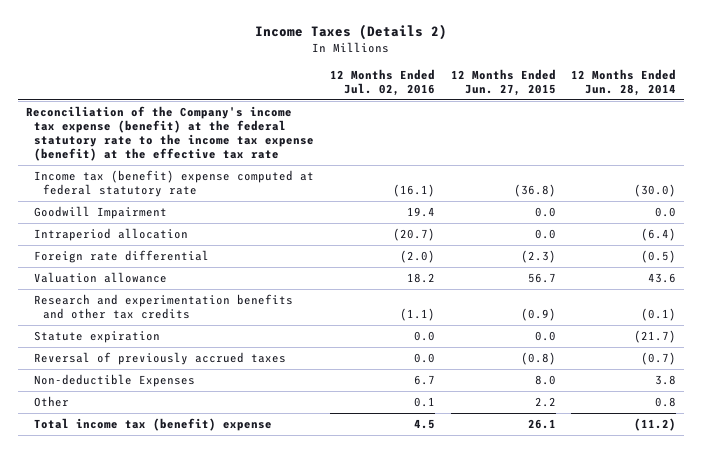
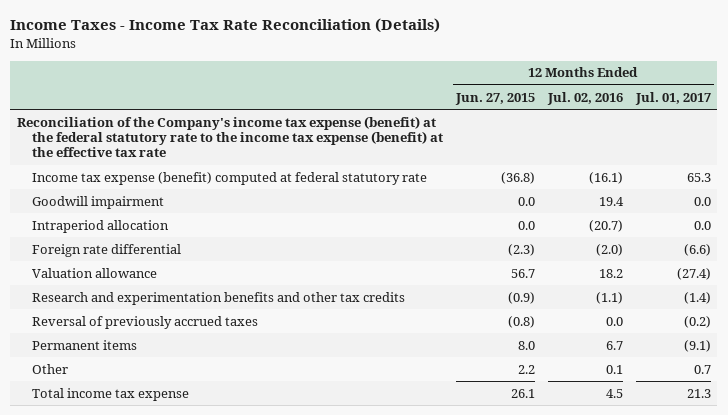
- Income Taxes (Details 2)
+ Income Taxes - Income Tax Rate Reconciliation (Details)
- | 12 Months Ended Jul. 02, 2016 | 12 Months Ended Jun. 27, 2015 | 12 Months Ended Jun. 28, 2014
+ | 12 Months Ended Jun. 27, 2015 | 12 Months Ended Jul. 02, 2016 | 12 Months Ended Jul. 01, 2017
- Income tax (benefit) expense computed at federal statutory rate | (16.1) | (36.8) | (30.0)
- Goodwill Impairment | 19.4 | 0.0 | 0.0
+ Income tax expense (benefit) computed at federal statutory rate | (36.8) | (16.1) | 65.3
+ Goodwill impairment | 0.0 | 19.4 | 0.0
- Statute expiration | 0.0 | 0.0 | (21.7)
- Non-deductible Expenses | 6.7 | 8.0 | 3.8
+ Permanent items | 8.0 | 6.7 | (9.1)
- Total income tax (benefit) expense | 4.5 | 26.1 | (11.2)
+ Total income tax expense | 26.1 | 4.5 | 21.3

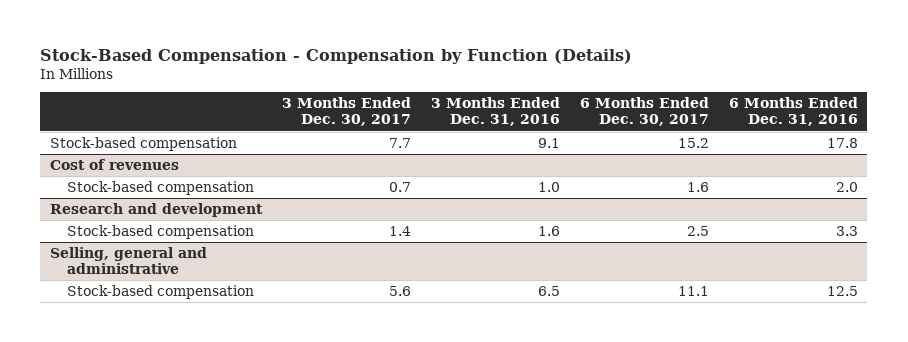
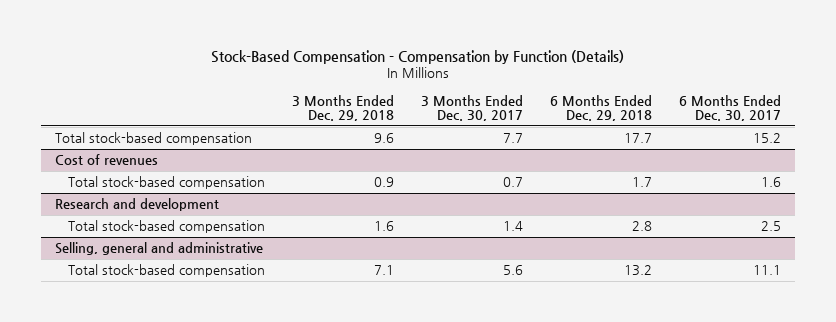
- | 3 Months Ended Dec. 30, 2017 | 3 Months Ended Dec. 31, 2016 | 6 Months Ended Dec. 30, 2017 | 6 Months Ended Dec. 31, 2016
+ | 3 Months Ended Dec. 29, 2018 | 3 Months Ended Dec. 30, 2017 | 6 Months Ended Dec. 29, 2018 | 6 Months Ended Dec. 30, 2017
- Stock-based compensation | 7.7 | 9.1 | 15.2 | 17.8
+ Total stock-based compensation | 9.6 | 7.7 | 17.7 | 15.2
@ Cost of revenues
- Stock-based compensation | 0.7 | 1.0 | 1.6 | 2.0
+ Total stock-based compensation | 0.9 | 0.7 | 1.7 | 1.6
@ Research and development
- Stock-based compensation | 1.4 | 1.6 | 2.5 | 3.3
+ Total stock-based compensation | 1.6 | 1.4 | 2.8 | 2.5
@ Selling, general and administrative
- Stock-based compensation | 5.6 | 6.5 | 11.1 | 12.5
+ Total stock-based compensation | 7.1 | 5.6 | 13.2 | 11.1

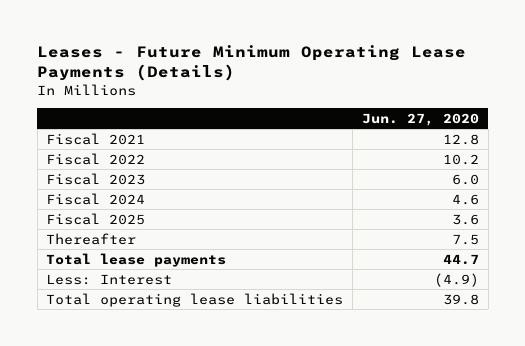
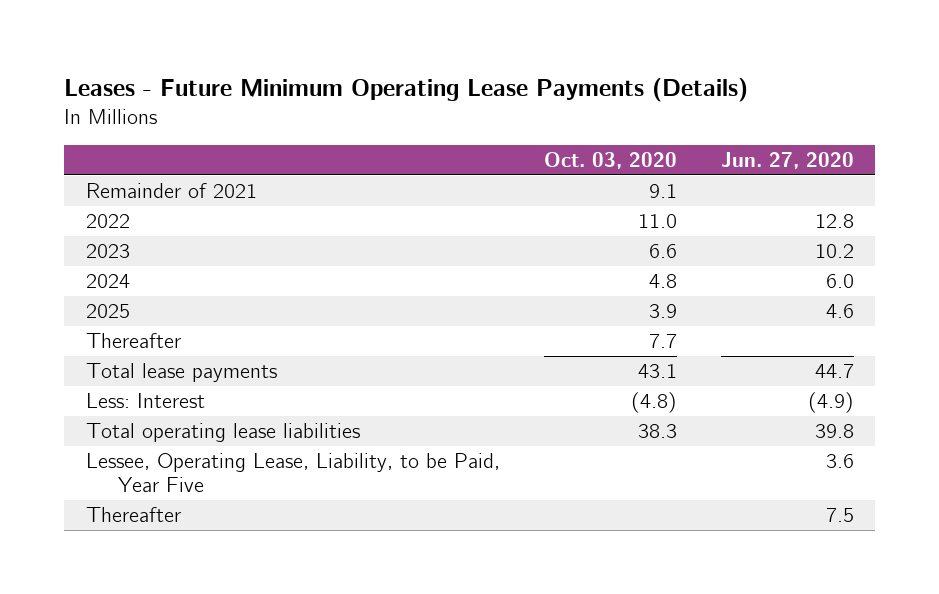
- | Jun. 27, 2020
+ | Oct. 03, 2020 | Jun. 27, 2020
- Fiscal 2021 | 12.8
- Fiscal 2022 | 10.2
- Fiscal 2023 | 6.0
- Fiscal 2024 | 4.6
- Fiscal 2025 | 3.6
+ Remainder of 2021 | 9.1 |
+ 2022 | 11.0 | 12.8
+ 2023 | 6.6 | 10.2
+ 2024 | 4.8 | 6.0
+ 2025 | 3.9 | 4.6
+ Thereafter | 7.7 |
+ Lessee, Operating Lease, Liability, to be Paid, Year Five | | 3.6
moved down: Thereafter | | 7.5

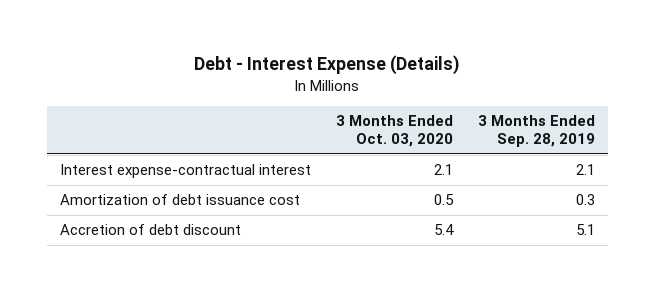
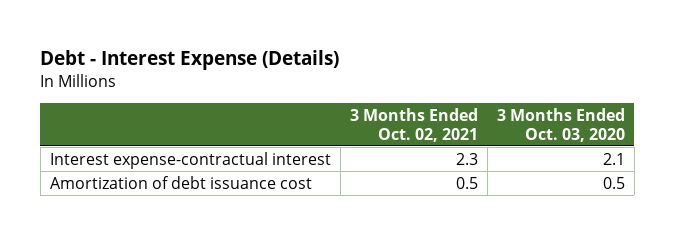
- | 3 Months Ended Oct. 03, 2020 | 3 Months Ended Sep. 28, 2019
+ | 3 Months Ended Oct. 02, 2021 | 3 Months Ended Oct. 03, 2020
- Accretion of debt discount | 5.4 | 5.1

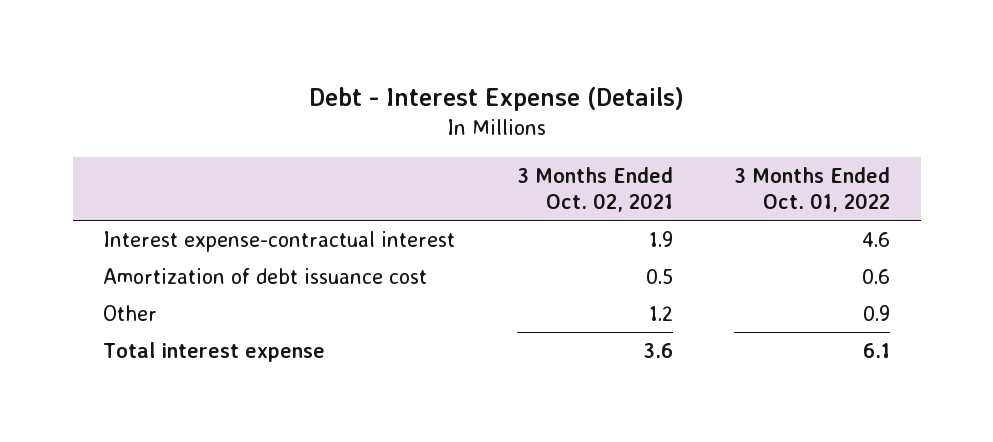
- | 3 Months Ended Oct. 02, 2021 | 3 Months Ended Oct. 03, 2020
+ | 3 Months Ended Oct. 02, 2021 | 3 Months Ended Oct. 01, 2022
- Interest expense-contractual interest | 2.3 | 2.1
+ Interest expense-contractual interest | 1.9 | 4.6
+ Other | 1.2 | 0.9
+ Total interest expense | 3.6 | 6.1

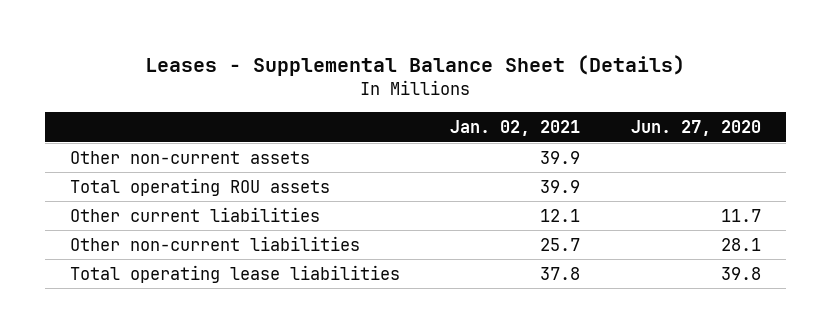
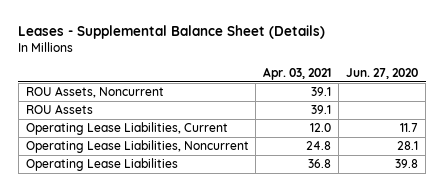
- | Jan. 02, 2021 | Jun. 27, 2020
+ | Apr. 03, 2021 | Jun. 27, 2020
- Other non-current assets | 39.9 |
- Total operating ROU assets | 39.9 |
- Other current liabilities | 12.1 | 11.7
- Other non-current liabilities | 25.7 | 28.1
- Total operating lease liabilities | 37.8 | 39.8
+ ROU Assets, Noncurrent | 39.1 |
+ ROU Assets | 39.1 |
+ Operating Lease Liabilities, Current | 12.0 | 11.7
+ Operating Lease Liabilities, Noncurrent | 24.8 | 28.1
+ Operating Lease Liabilities | 36.8 | 39.8

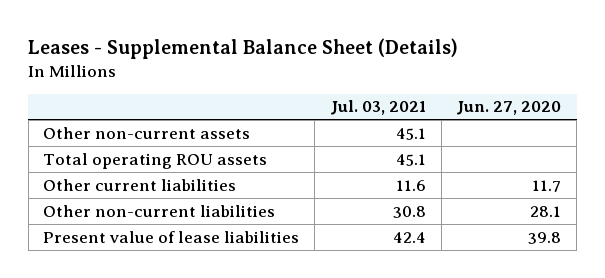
- | Apr. 03, 2021 | Jun. 27, 2020
+ | Jul. 03, 2021 | Jun. 27, 2020
- ROU Assets, Noncurrent | 39.1 |
- ROU Assets | 39.1 |
- Operating Lease Liabilities, Current | 12.0 | 11.7
- Operating Lease Liabilities, Noncurrent | 24.8 | 28.1
- Operating Lease Liabilities | 36.8 | 39.8
+ Other non-current assets | 45.1 |
+ Total operating ROU assets | 45.1 |
+ Other current liabilities | 11.6 | 11.7
+ Other non-current liabilities | 30.8 | 28.1
+ Present value of lease liabilities | 42.4 | 39.8

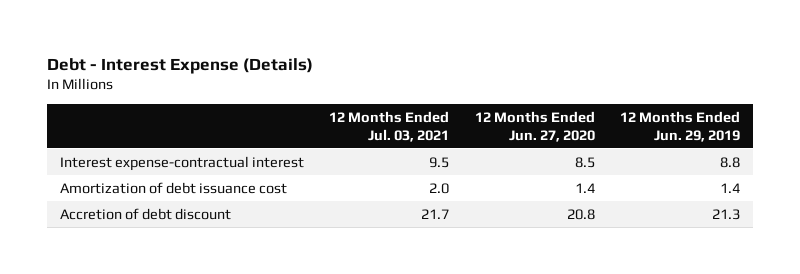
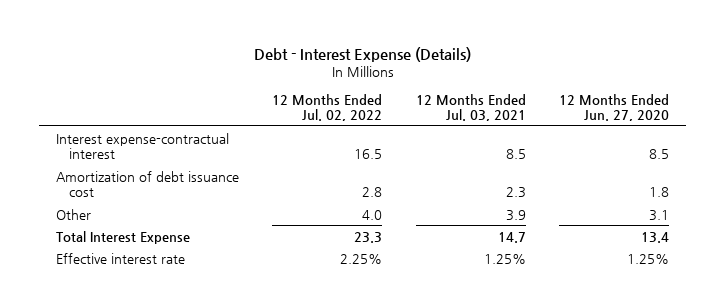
- | 12 Months Ended Jul. 03, 2021 | 12 Months Ended Jun. 27, 2020 | 12 Months Ended Jun. 29, 2019
+ | 12 Months Ended Jul. 02, 2022 | 12 Months Ended Jul. 03, 2021 | 12 Months Ended Jun. 27, 2020
- Interest expense-contractual interest | 9.5 | 8.5 | 8.8
- Amortization of debt issuance cost | 2.0 | 1.4 | 1.4
- Accretion of debt discount | 21.7 | 20.8 | 21.3
+ Interest expense-contractual interest | 16.5 | 8.5 | 8.5
+ Amortization of debt issuance cost | 2.8 | 2.3 | 1.8
+ Other | 4.0 | 3.9 | 3.1
+ Total Interest Expense | 23.3 | 14.7 | 13.4
+ Effective interest rate | 2.25% | 1.25% | 1.25%

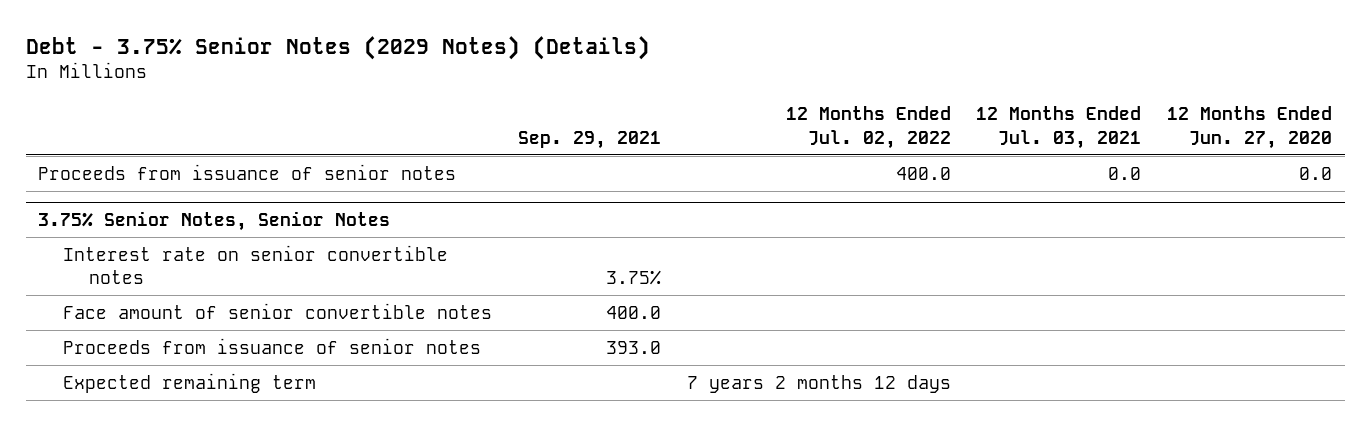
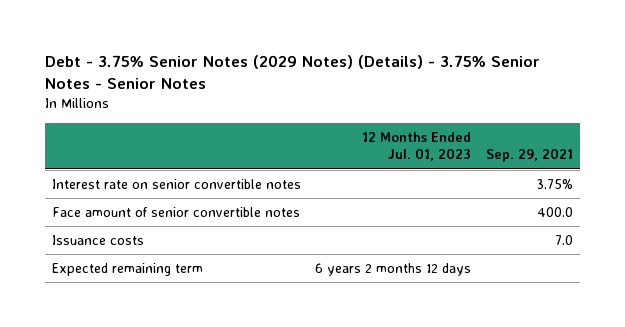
- Debt - 3.75% Senior Notes (2029 Notes) (Details)
+ Debt - 3.75% Senior Notes (2029 Notes) (Details) - 3.75% Senior Notes - Senior Notes
- | Sep. 29, 2021 | 12 Months Ended Jul. 02, 2022 | 12 Months Ended Jul. 03, 2021 | 12 Months Ended Jun. 27, 2020
+ | 12 Months Ended Jul. 01, 2023 | Sep. 29, 2021
- Proceeds from issuance of senior notes | | 400.0 | 0.0 | 0.0
- 3.75% Senior Notes, Senior Notes
- Proceeds from issuance of senior notes | 393.0 | | |
+ Issuance costs | | 7.0

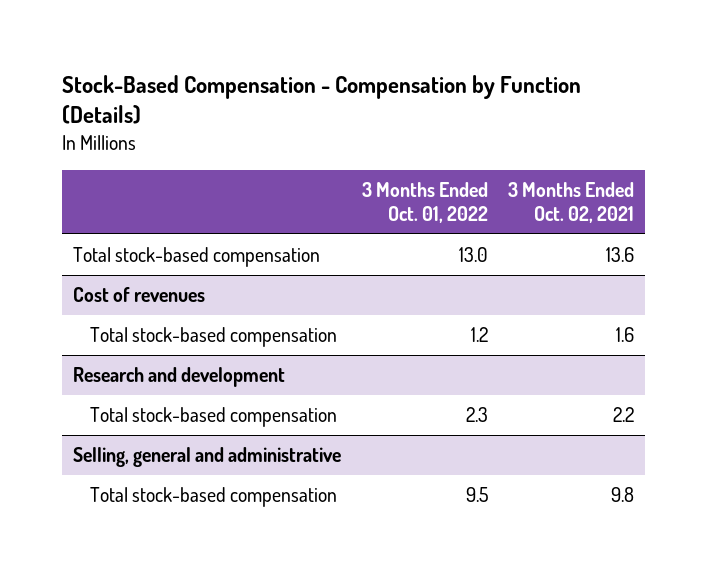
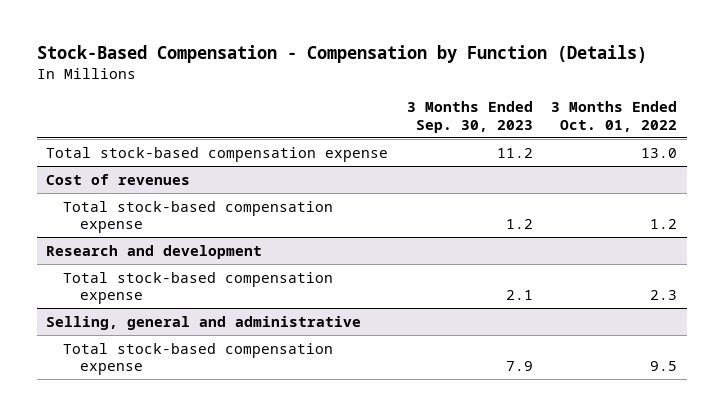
- | 3 Months Ended Oct. 01, 2022 | 3 Months Ended Oct. 02, 2021
+ | 3 Months Ended Sep. 30, 2023 | 3 Months Ended Oct. 01, 2022
- Total stock-based compensation | 13.0 | 13.6
+ Total stock-based compensation expense | 11.2 | 13.0
@ Cost of revenues
- Total stock-based compensation | 1.2 | 1.6
+ Total stock-based compensation expense | 1.2 | 1.2
@ Research and development
- Total stock-based compensation | 2.3 | 2.2
+ Total stock-based compensation expense | 2.1 | 2.3
@ Selling, general and administrative
- Total stock-based compensation | 9.5 | 9.8
+ Total stock-based compensation expense | 7.9 | 9.5

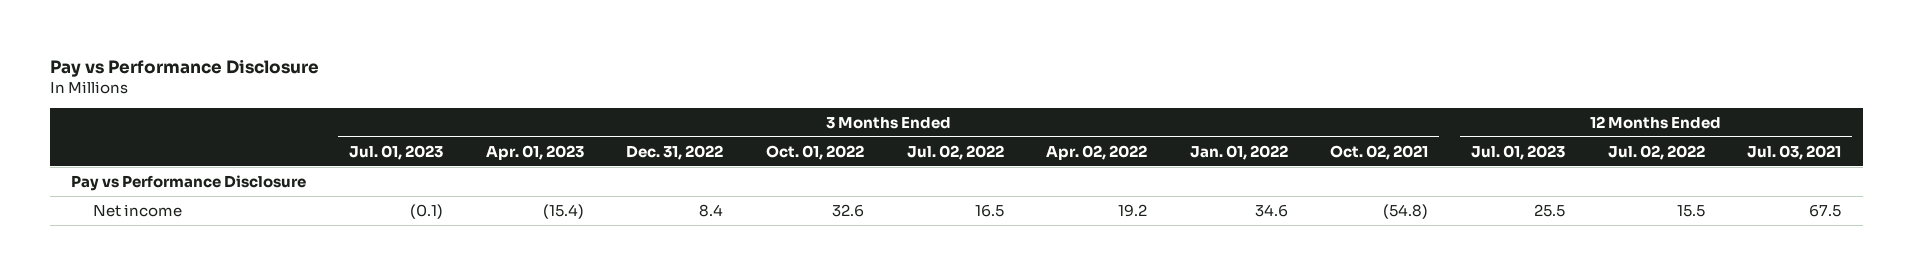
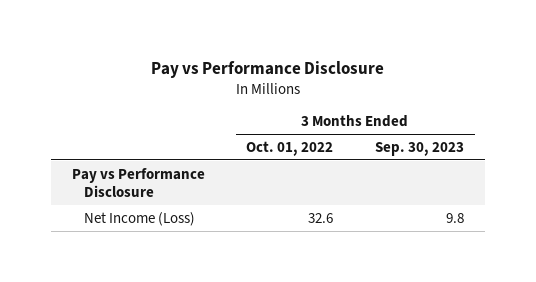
- | 3 Months Ended Jul. 01, 2023 | 3 Months Ended Apr. 01, 2023 | 3 Months Ended Dec. 31, 2022 | 3 Months Ended Oct. 01, 2022 | 3 Months Ended Jul. 02, 2022 | 3 Months Ended Apr. 02, 2022 | 3 Months Ended Jan. 01, 2022 | 3 Months Ended Oct. 02, 2021 | 12 Months Ended Jul. 01, 2023 | 12 Months Ended Jul. 02, 2022 | 12 Months Ended Jul. 03, 2021
+ | 3 Months Ended Oct. 01, 2022 | 3 Months Ended Sep. 30, 2023
- Net income | (0.1) | (15.4) | 8.4 | 32.6 | 16.5 | 19.2 | 34.6 | (54.8) | 25.5 | 15.5 | 67.5
+ Net Income (Loss) | 32.6 | 9.8

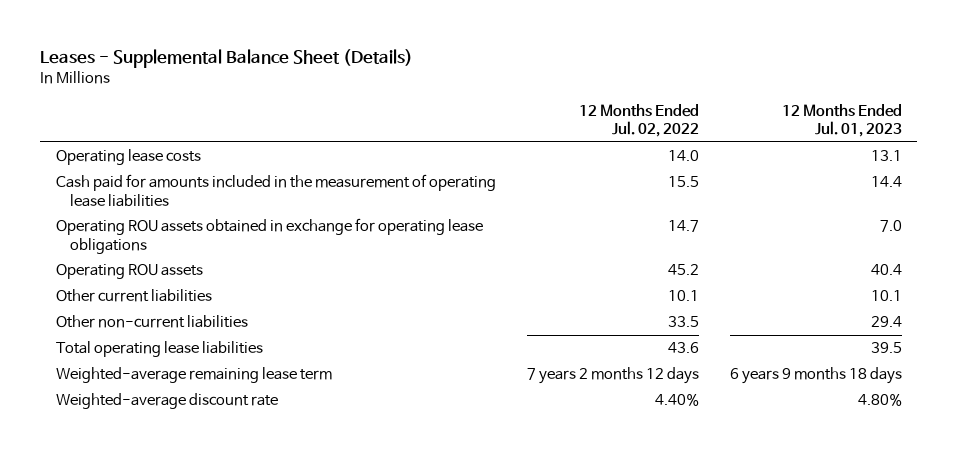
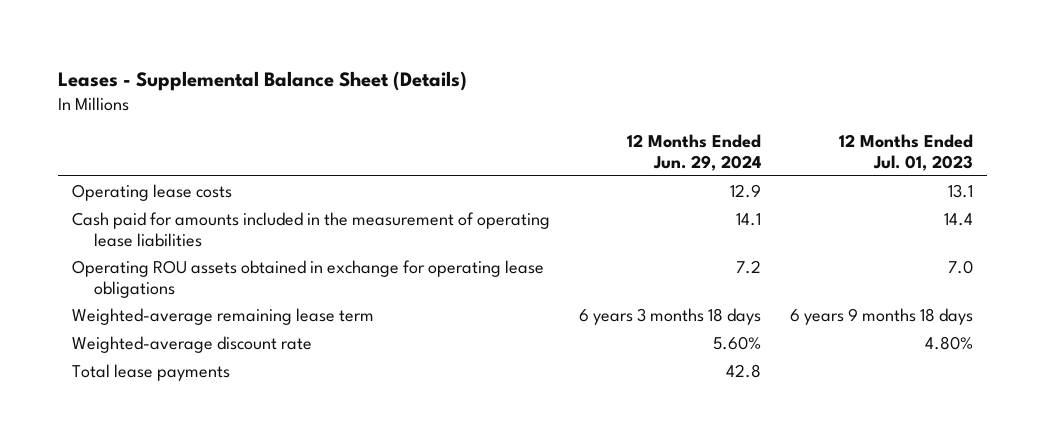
- | 12 Months Ended Jul. 02, 2022 | 12 Months Ended Jul. 01, 2023
+ | 12 Months Ended Jun. 29, 2024 | 12 Months Ended Jul. 01, 2023
- Operating ROU assets | 45.2 | 40.4
- Other current liabilities | 10.1 | 10.1
- Other non-current liabilities | 33.5 | 29.4
- Total operating lease liabilities | 43.6 | 39.5
+ Total lease payments | 42.8 |

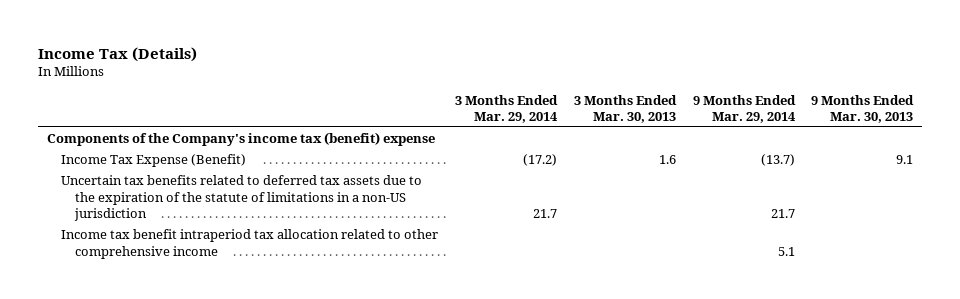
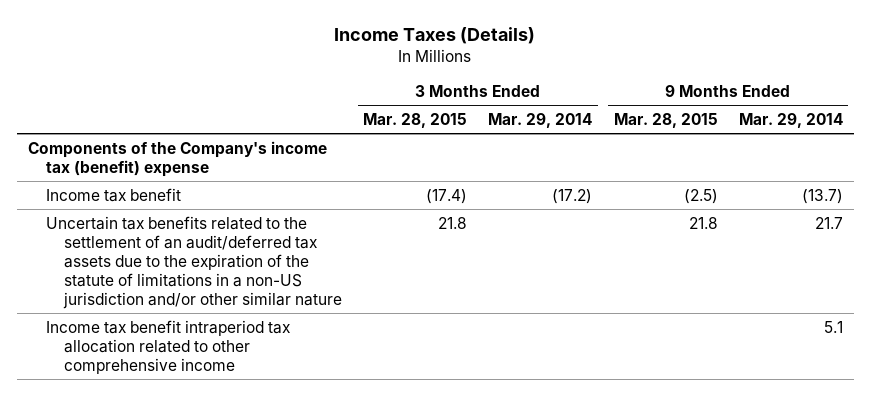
- Income Tax (Details)
+ Income Taxes (Details)
- | 3 Months Ended Mar. 29, 2014 | 3 Months Ended Mar. 30, 2013 | 9 Months Ended Mar. 29, 2014 | 9 Months Ended Mar. 30, 2013
+ | 3 Months Ended Mar. 28, 2015 | 3 Months Ended Mar. 29, 2014 | 9 Months Ended Mar. 28, 2015 | 9 Months Ended Mar. 29, 2014
- Income Tax Expense (Benefit) | (17.2) | 1.6 | (13.7) | 9.1
- Uncertain tax benefits related to deferred tax assets due to the expiration of the statute of limitations in a non-US jurisdiction | 21.7 | | 21.7 |
+ Income tax benefit | (17.4) | (17.2) | (2.5) | (13.7)
+ Uncertain tax benefits related to the settlement of an audit/deferred tax assets due to the expiration of the statute of limitations in a non-US jurisdiction and/or other similar nature | 21.8 | | 21.8 | 21.7

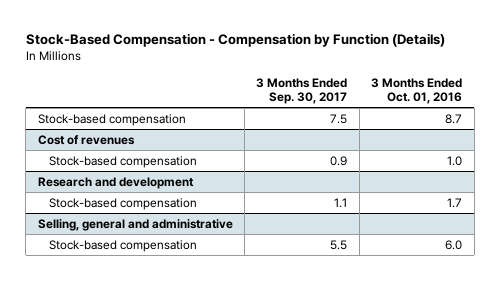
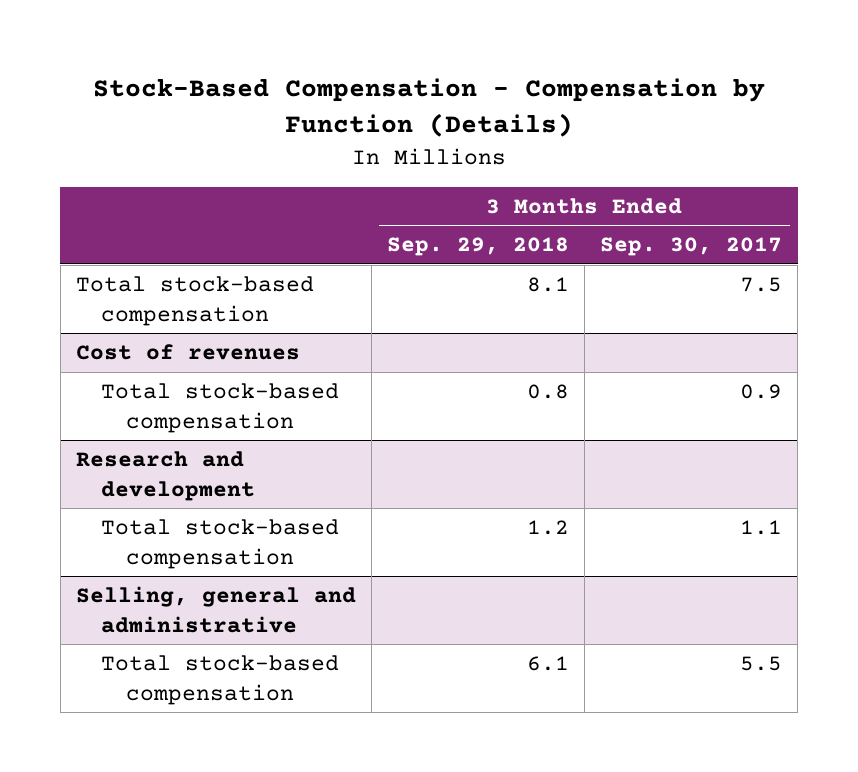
- | 3 Months Ended Sep. 30, 2017 | 3 Months Ended Oct. 01, 2016
+ | 3 Months Ended Sep. 29, 2018 | 3 Months Ended Sep. 30, 2017
- Stock-based compensation | 7.5 | 8.7
+ Total stock-based compensation | 8.1 | 7.5
@ Cost of revenues
- Stock-based compensation | 0.9 | 1.0
+ Total stock-based compensation | 0.8 | 0.9
@ Research and development
- Stock-based compensation | 1.1 | 1.7
+ Total stock-based compensation | 1.2 | 1.1
@ Selling, general and administrative
- Stock-based compensation | 5.5 | 6.0
+ Total stock-based compensation | 6.1 | 5.5

